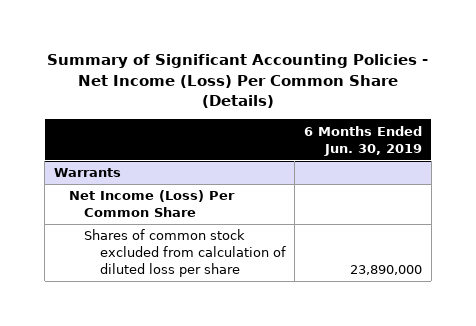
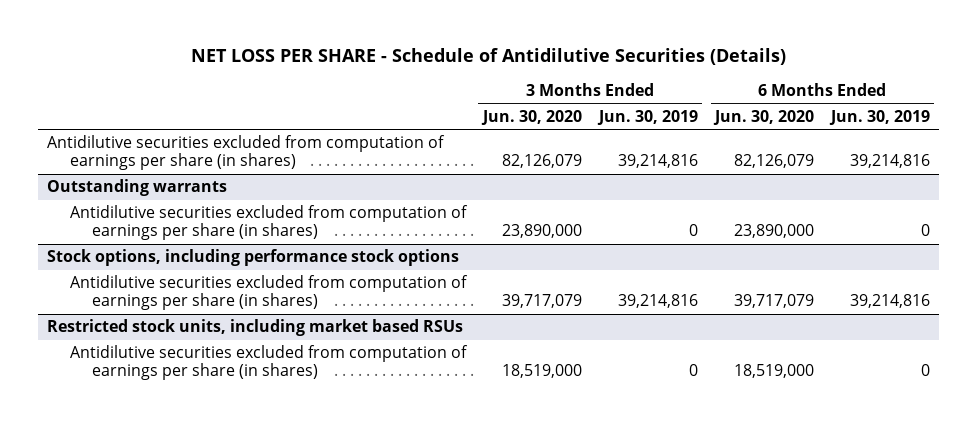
- Summary of Significant Accounting Policies - Net Income (Loss) Per Common Share (Details)
+ NET LOSS PER SHARE - Schedule of Antidilutive Securities (Details)
- | 6 Months Ended Jun. 30, 2019
+ | 3 Months Ended Jun. 30, 2020 | 3 Months Ended Jun. 30, 2019 | 6 Months Ended Jun. 30, 2020 | 6 Months Ended Jun. 30, 2019
- Warrants
- Net Income (Loss) Per Common Share
- Shares of common stock excluded from calculation of diluted loss per share | 23,890,000
+ Antidilutive securities excluded from computation of earnings per share (in shares) | 82,126,079 | 39,214,816 | 82,126,079 | 39,214,816
+ Outstanding warrants
+ Antidilutive securities excluded from computation of earnings per share (in shares) | 23,890,000 | 0 | 23,890,000 | 0
+ Stock options, including performance stock options
+ Antidilutive securities excluded from computation of earnings per share (in shares) | 39,717,079 | 39,214,816 | 39,717,079 | 39,214,816
+ Restricted stock units, including market based RSUs
+ Antidilutive securities excluded from computation of earnings per share (in shares) | 18,519,000 | 0 | 18,519,000 | 0

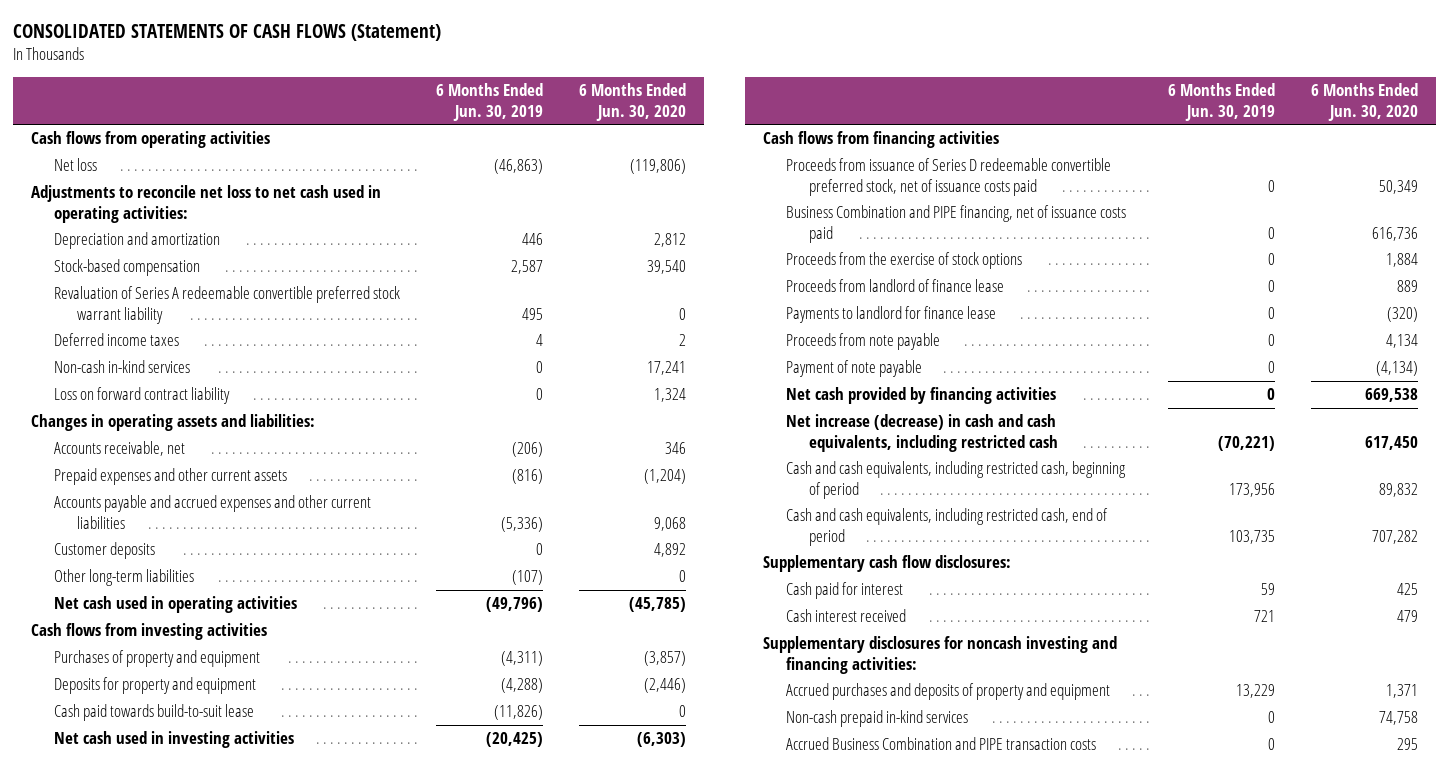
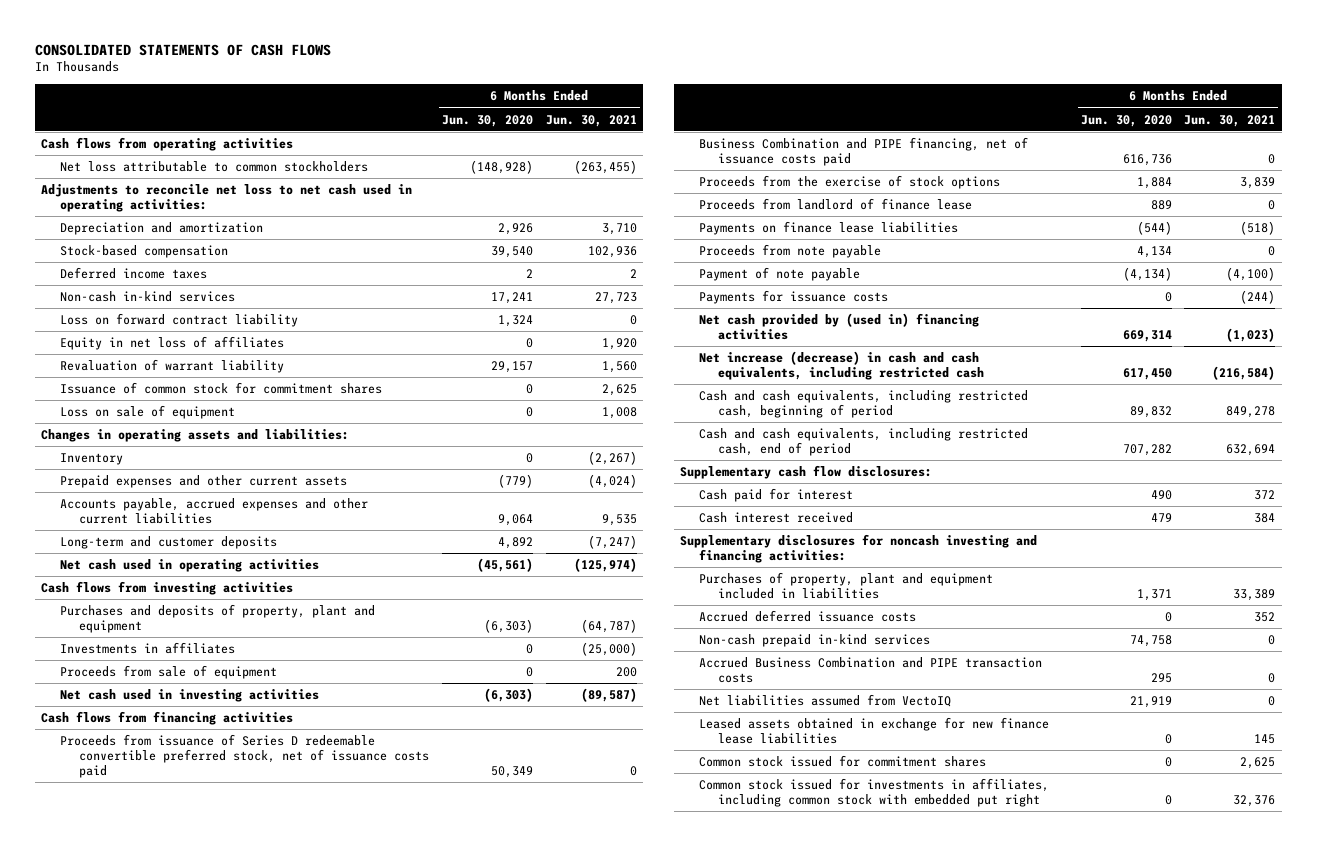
- CONSOLIDATED STATEMENTS OF CASH FLOWS (Statement)
+ CONSOLIDATED STATEMENTS OF CASH FLOWS
- | 6 Months Ended Jun. 30, 2019 | 6 Months Ended Jun. 30, 2020
+ | 6 Months Ended Jun. 30, 2020 | 6 Months Ended Jun. 30, 2021
- Net loss | (46,863) | (119,806)
+ Net loss attributable to common stockholders | (148,928) | (263,455)
- Depreciation and amortization | 446 | 2,812
+ Depreciation and amortization | 2,926 | 3,710
- Revaluation of Series A redeemable convertible preferred stock warrant liability | 495 | 0
+ Equity in net loss of affiliates | 0 | 1,920
+ Revaluation of warrant liability | 29,157 | 1,560
+ Issuance of common stock for commitment shares | 0 | 2,625
+ Loss on sale of equipment | 0 | 1,008
- Accounts receivable, net | (206) | 346
- Prepaid expenses and other current assets | (816) | (1,204)
- Accounts payable and accrued expenses and other current liabilities | (5,336) | 9,068
- Customer deposits | 0 | 4,892
- Other long-term liabilities | (107) | 0
- Net cash used in operating activities | (49,796) | (45,785)
+ Inventory | 0 | (2,267)
+ Prepaid expenses and other current assets | (779) | (4,024)
+ Accounts payable, accrued expenses and other current liabilities | 9,064 | 9,535
+ Long-term and customer deposits | 4,892 | (7,247)
+ Net cash used in operating activities | (45,561) | (125,974)
- Purchases of property and equipment | (4,311) | (3,857)
- Deposits for property and equipment | (4,288) | (2,446)
- Cash paid towards build-to-suit lease | (11,826) | 0
+ Purchases and deposits of property, plant and equipment | (6,303) | (64,787)
+ Investments in affiliates | 0 | (25,000)
+ Proceeds from sale of equipment | 0 | 200
- Payments to landlord for finance lease | 0 | (320)
+ Payments on finance lease liabilities | (544) | (518)
- Net cash provided by financing activities | 0 | 669,538
+ Payments for issuance costs | 0 | (244)
+ Net cash provided by (used in) financing activities | 669,314 | (1,023)
- Cash paid for interest | 59 | 425
+ Cash paid for interest | 490 | 372
- Accrued purchases and deposits of property and equipment | 13,229 | 1,371
+ Purchases of property, plant and equipment included in liabilities | 1,371 | 33,389
+ Accrued deferred issuance costs | 0 | 352
+ Net liabilities assumed from VectoIQ | 21,919 | 0
+ Leased assets obtained in exchange for new finance lease liabilities | 0 | 145
+ Common stock issued for commitment shares | 0 | 2,625
+ Common stock issued for investments in affiliates, including common stock with embedded put right | 0 | 32,376

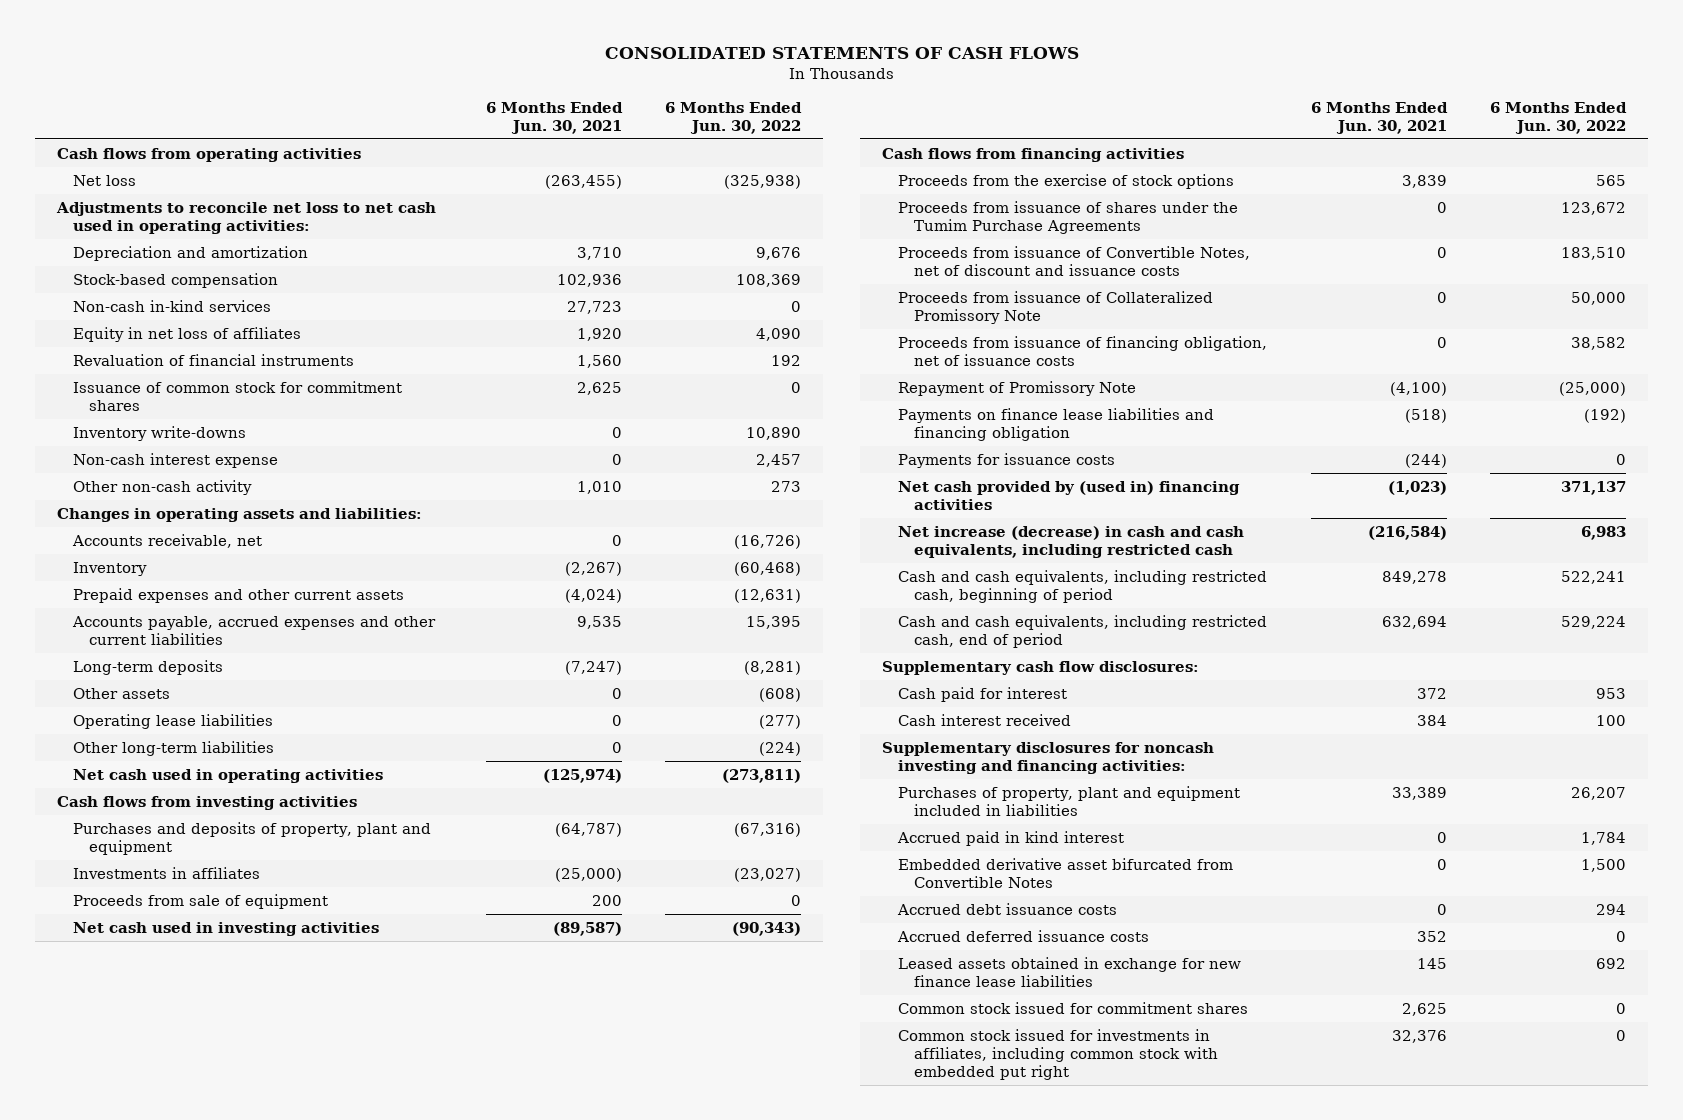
- | 6 Months Ended Jun. 30, 2020 | 6 Months Ended Jun. 30, 2021
+ | 6 Months Ended Jun. 30, 2021 | 6 Months Ended Jun. 30, 2022
- Net loss attributable to common stockholders | (148,928) | (263,455)
+ Net loss | (263,455) | (325,938)
- Deferred income taxes | 2 | 2
- Loss on forward contract liability | 1,324 | 0
- Revaluation of warrant liability | 29,157 | 1,560
+ Revaluation of financial instruments | 1,560 | 192
- Loss on sale of equipment | 0 | 1,008
+ Inventory write-downs | 0 | 10,890
+ Non-cash interest expense | 0 | 2,457
+ Other non-cash activity | 1,010 | 273
+ Accounts receivable, net | 0 | (16,726)
- Long-term and customer deposits | 4,892 | (7,247)
+ Long-term deposits | (7,247) | (8,281)
+ Other assets | 0 | (608)
+ Operating lease liabilities | 0 | (277)
+ Other long-term liabilities | 0 | (224)
- Proceeds from issuance of Series D redeemable convertible preferred stock, net of issuance costs paid | 50,349 | 0
- Business Combination and PIPE financing, net of issuance costs paid | 616,736 | 0
- Proceeds from landlord of finance lease | 889 | 0
- Payments on finance lease liabilities | (544) | (518)
- Proceeds from note payable | 4,134 | 0
- Payment of note payable | (4,134) | (4,100)
+ Proceeds from issuance of shares under the Tumim Purchase Agreements | 0 | 123,672
+ Proceeds from issuance of Convertible Notes, net of discount and issuance costs | 0 | 183,510
+ Proceeds from issuance of Collateralized Promissory Note | 0 | 50,000
+ Proceeds from issuance of financing obligation, net of issuance costs | 0 | 38,582
+ Repayment of Promissory Note | (4,100) | (25,000)
+ Payments on finance lease liabilities and financing obligation | (518) | (192)
+ Accrued paid in kind interest | 0 | 1,784
+ Embedded derivative asset bifurcated from Convertible Notes | 0 | 1,500
+ Accrued debt issuance costs | 0 | 294
- Non-cash prepaid in-kind services | 74,758 | 0
- Accrued Business Combination and PIPE transaction costs | 295 | 0
- Net liabilities assumed from VectoIQ | 21,919 | 0

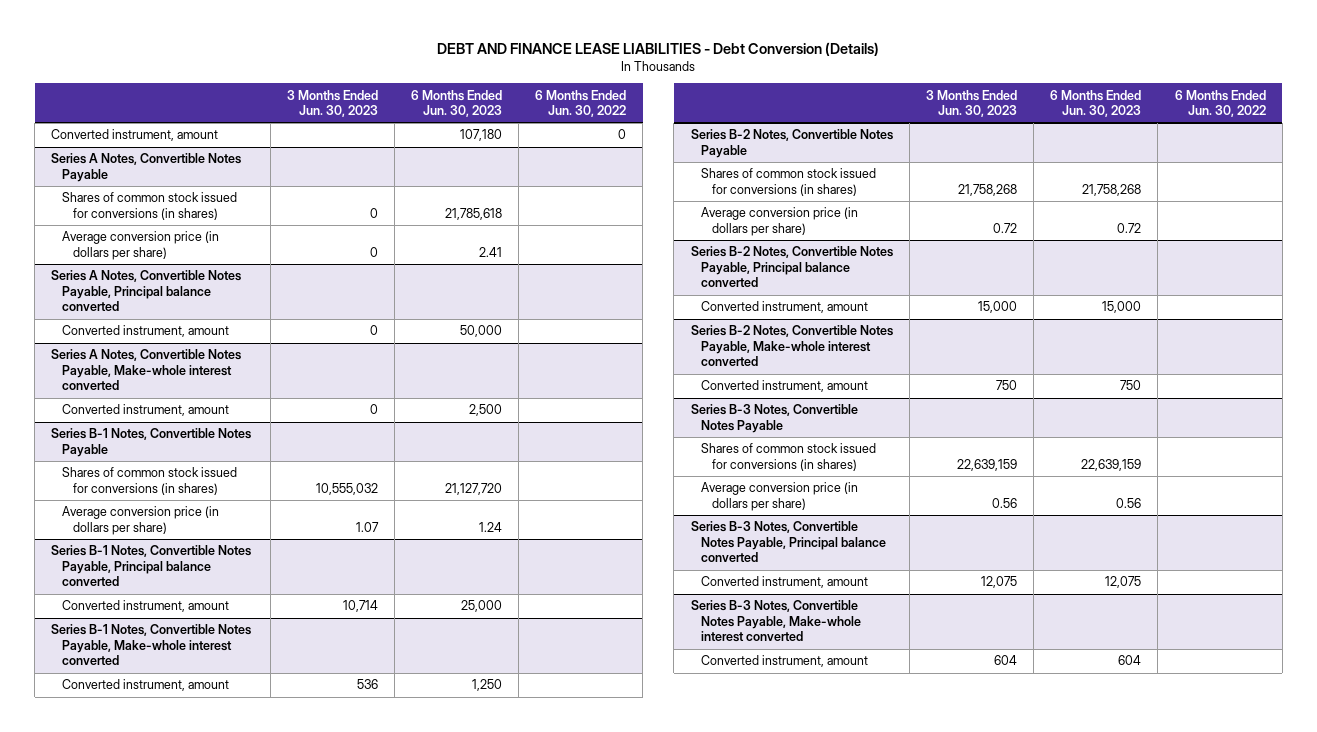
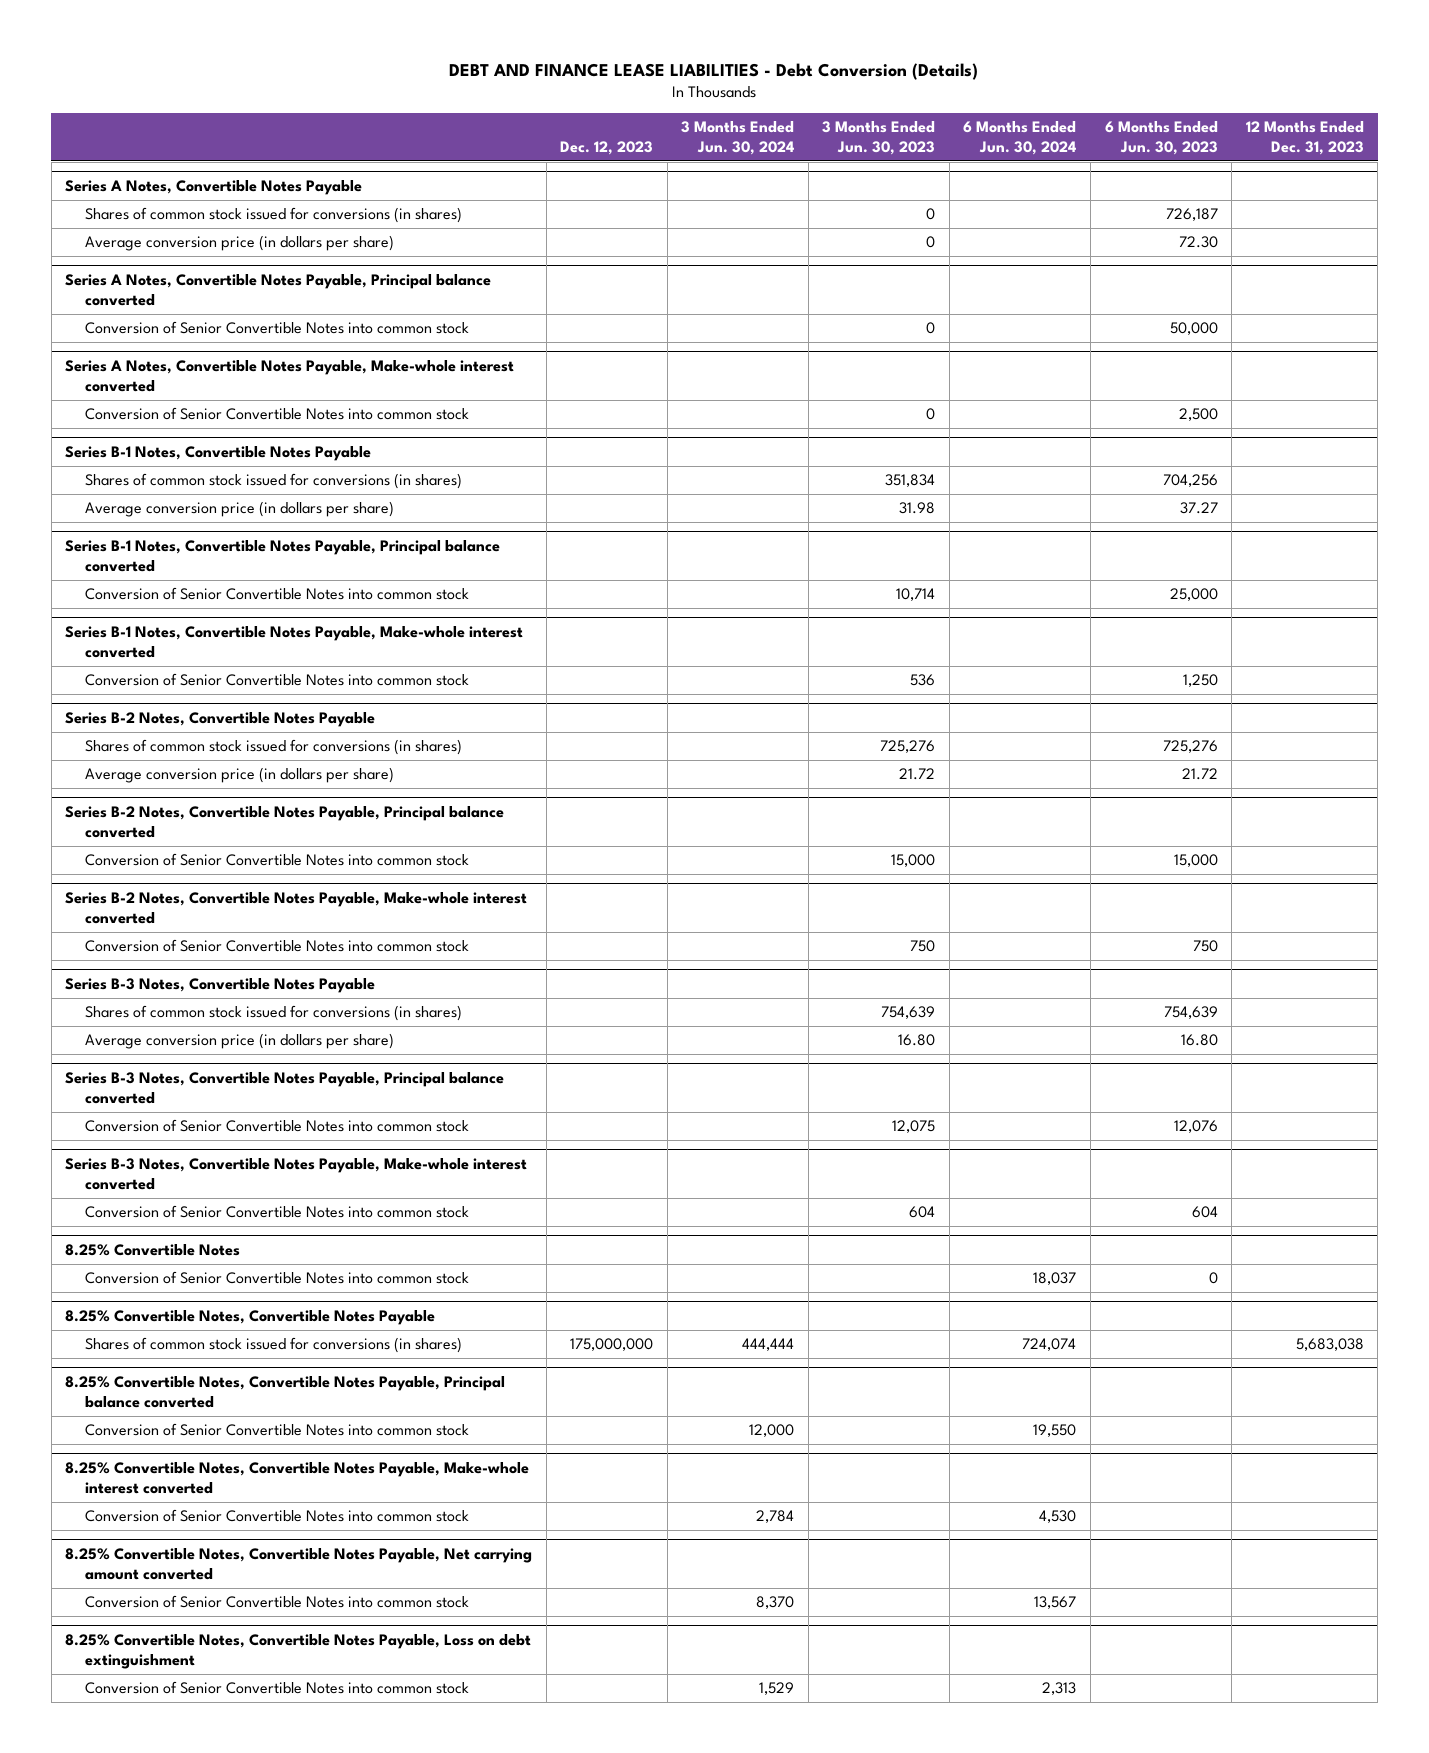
- | 3 Months Ended Jun. 30, 2023 | 6 Months Ended Jun. 30, 2023 | 6 Months Ended Jun. 30, 2022
+ | Dec. 12, 2023 | 3 Months Ended Jun. 30, 2024 | 3 Months Ended Jun. 30, 2023 | 6 Months Ended Jun. 30, 2024 | 6 Months Ended Jun. 30, 2023 | 12 Months Ended Dec. 31, 2023
- Converted instrument, amount | | 107,180 | 0
@ Series A Notes, Convertible Notes Payable
- Shares of common stock issued for conversions (in shares) | 0 | 21,785,618 |
- Average conversion price (in dollars per share) | 0 | 2.41 |
+ Shares of common stock issued for conversions (in shares) | | | 0 | | 726,187 |
+ Average conversion price (in dollars per share) | | | 0 | | 72.30 |
@ Series A Notes, Convertible Notes Payable, Principal balance converted
- Converted instrument, amount | 0 | 50,000 |
+ Conversion of Senior Convertible Notes into common stock | | | 0 | | 50,000 |
@ Series A Notes, Convertible Notes Payable, Make-whole interest converted
- Converted instrument, amount | 0 | 2,500 |
+ Conversion of Senior Convertible Notes into common stock | | | 0 | | 2,500 |
@ Series B-1 Notes, Convertible Notes Payable
- Shares of common stock issued for conversions (in shares) | 10,555,032 | 21,127,720 |
- Average conversion price (in dollars per share) | 1.07 | 1.24 |
+ Shares of common stock issued for conversions (in shares) | | | 351,834 | | 704,256 |
+ Average conversion price (in dollars per share) | | | 31.98 | | 37.27 |
@ Series B-1 Notes, Convertible Notes Payable, Principal balance converted
- Converted instrument, amount | 10,714 | 25,000 |
+ Conversion of Senior Convertible Notes into common stock | | | 10,714 | | 25,000 |
@ Series B-1 Notes, Convertible Notes Payable, Make-whole interest converted
- Converted instrument, amount | 536 | 1,250 |
+ Conversion of Senior Convertible Notes into common stock | | | 536 | | 1,250 |
@ Series B-2 Notes, Convertible Notes Payable
- Shares of common stock issued for conversions (in shares) | 21,758,268 | 21,758,268 |
- Average conversion price (in dollars per share) | 0.72 | 0.72 |
+ Shares of common stock issued for conversions (in shares) | | | 725,276 | | 725,276 |
+ Average conversion price (in dollars per share) | | | 21.72 | | 21.72 |
@ Series B-2 Notes, Convertible Notes Payable, Principal balance converted
- Converted instrument, amount | 15,000 | 15,000 |
+ Conversion of Senior Convertible Notes into common stock | | | 15,000 | | 15,000 |
@ Series B-2 Notes, Convertible Notes Payable, Make-whole interest converted
- Converted instrument, amount | 750 | 750 |
+ Conversion of Senior Convertible Notes into common stock | | | 750 | | 750 |
@ Series B-3 Notes, Convertible Notes Payable
- Shares of common stock issued for conversions (in shares) | 22,639,159 | 22,639,159 |
- Average conversion price (in dollars per share) | 0.56 | 0.56 |
+ Shares of common stock issued for conversions (in shares) | | | 754,639 | | 754,639 |
+ Average conversion price (in dollars per share) | | | 16.80 | | 16.80 |
@ Series B-3 Notes, Convertible Notes Payable, Principal balance converted
- Converted instrument, amount | 12,075 | 12,075 |
+ Conversion of Senior Convertible Notes into common stock | | | 12,075 | | 12,076 |
@ Series B-3 Notes, Convertible Notes Payable, Make-whole interest converted
- Converted instrument, amount | 604 | 604 |
+ Conversion of Senior Convertible Notes into common stock | | | 604 | | 604 |
+ 8.25% Convertible Notes
+ Conversion of Senior Convertible Notes into common stock | | | | 18,037 | 0 |
+ 8.25% Convertible Notes, Convertible Notes Payable
+ Shares of common stock issued for conversions (in shares) | 175,000,000 | 444,444 | | 724,074 | | 5,683,038
+ 8.25% Convertible Notes, Convertible Notes Payable, Principal balance converted
+ Conversion of Senior Convertible Notes into common stock | | 12,000 | | 19,550 | |
+ 8.25% Convertible Notes, Convertible Notes Payable, Make-whole interest converted
+ Conversion of Senior Convertible Notes into common stock | | 2,784 | | 4,530 | |
+ 8.25% Convertible Notes, Convertible Notes Payable, Net carrying amount converted
+ Conversion of Senior Convertible Notes into common stock | | 8,370 | | 13,567 | |
+ 8.25% Convertible Notes, Convertible Notes Payable, Loss on debt extinguishment
+ Conversion of Senior Convertible Notes into common stock | | 1,529 | | 2,313 | |

